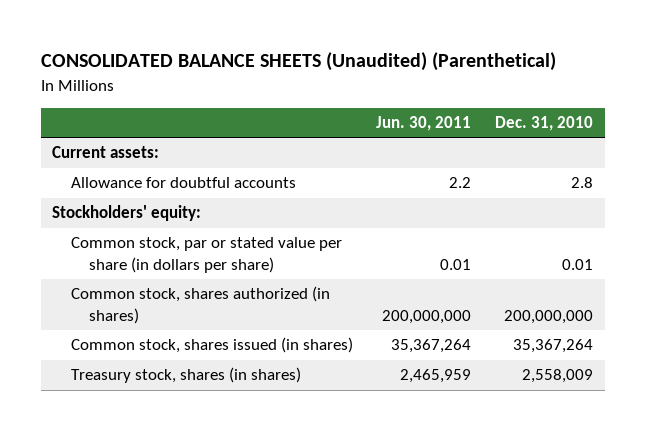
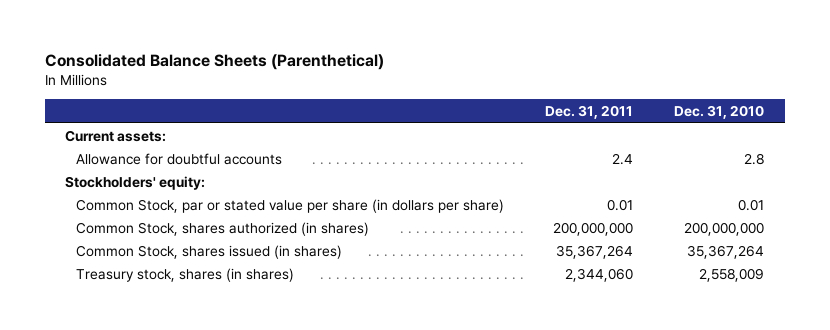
- CONSOLIDATED BALANCE SHEETS (Unaudited) (Parenthetical)
+ Consolidated Balance Sheets (Parenthetical)
- | Jun. 30, 2011 | Dec. 31, 2010
+ | Dec. 31, 2011 | Dec. 31, 2010
- Common stock, par or stated value per share (in dollars per share) | 0.01 | 0.01
- Common stock, shares authorized (in shares) | 200,000,000 | 200,000,000
- Common stock, shares issued (in shares) | 35,367,264 | 35,367,264
+ Common Stock, par or stated value per share (in dollars per share) | 0.01 | 0.01
+ Common Stock, shares authorized (in shares) | 200,000,000 | 200,000,000
+ Common Stock, shares issued (in shares) | 35,367,264 | 35,367,264

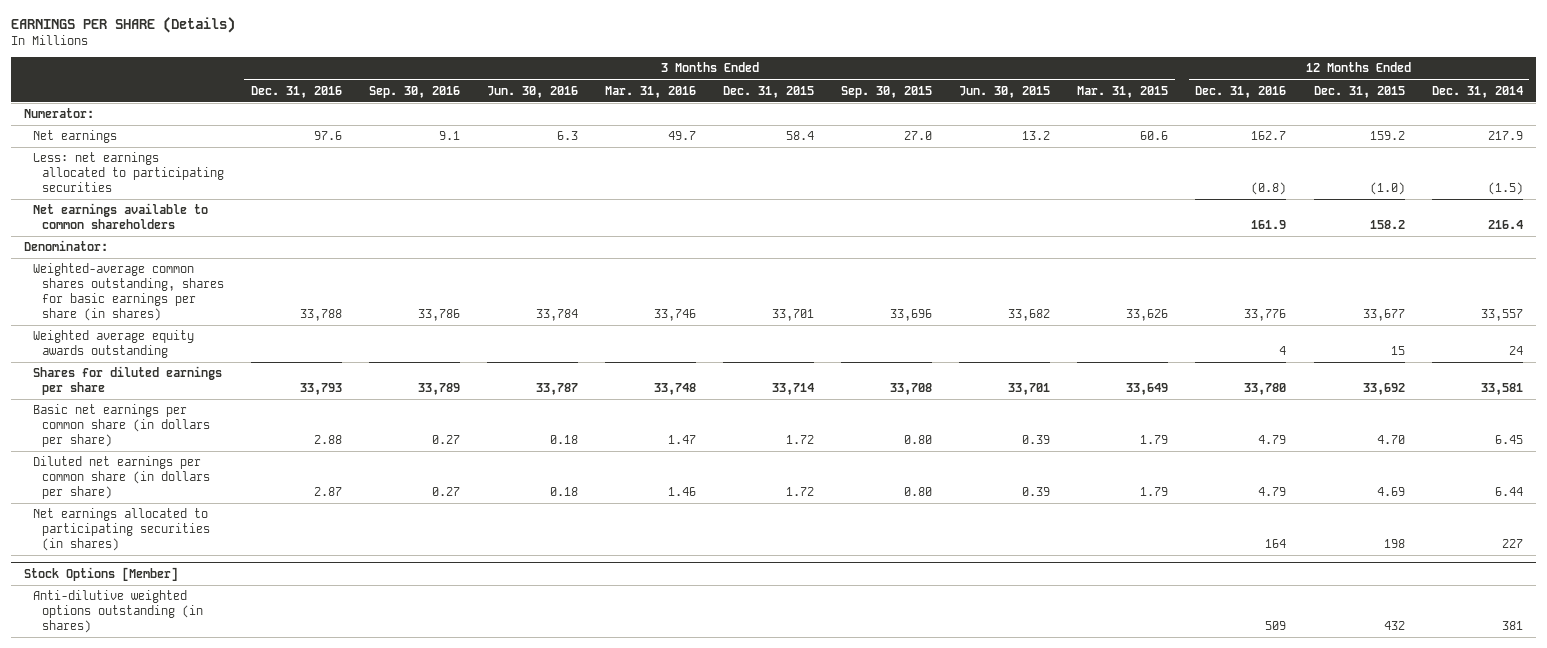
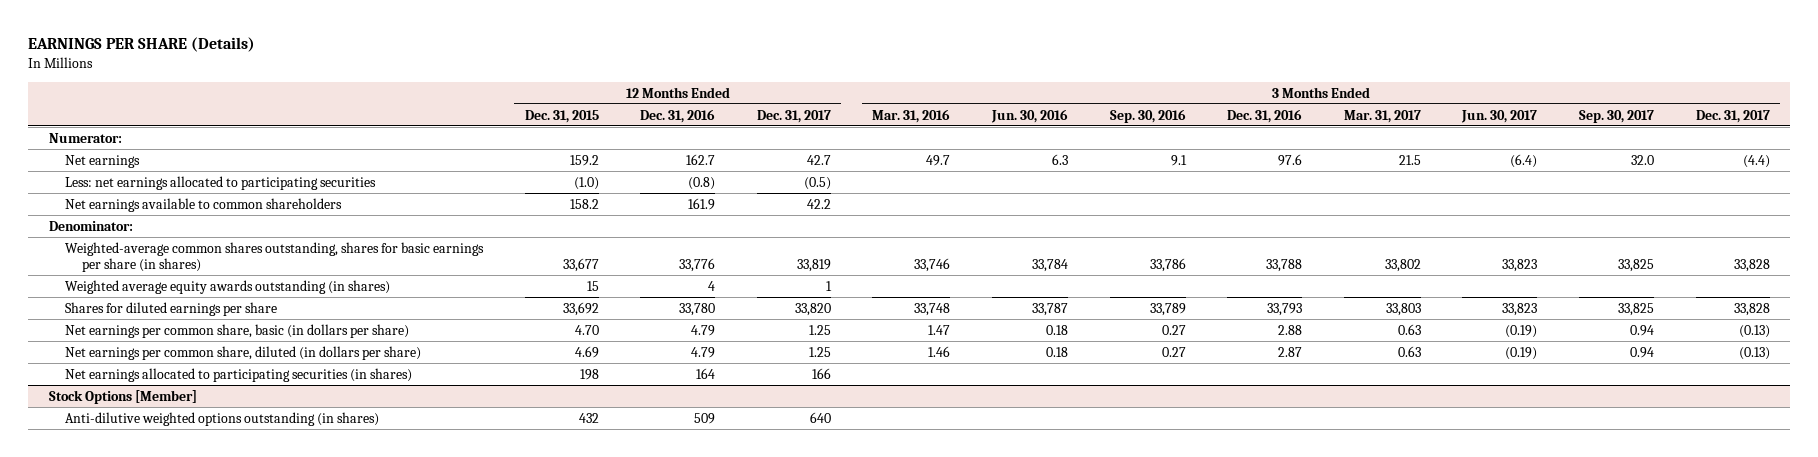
- | 3 Months Ended Dec. 31, 2016 | 3 Months Ended Sep. 30, 2016 | 3 Months Ended Jun. 30, 2016 | 3 Months Ended Mar. 31, 2016 | 3 Months Ended Dec. 31, 2015 | 3 Months Ended Sep. 30, 2015 | 3 Months Ended Jun. 30, 2015 | 3 Months Ended Mar. 31, 2015 | 12 Months Ended Dec. 31, 2016 | 12 Months Ended Dec. 31, 2015 | 12 Months Ended Dec. 31, 2014
+ | 12 Months Ended Dec. 31, 2015 | 12 Months Ended Dec. 31, 2016 | 12 Months Ended Dec. 31, 2017 | 3 Months Ended Mar. 31, 2016 | 3 Months Ended Jun. 30, 2016 | 3 Months Ended Sep. 30, 2016 | 3 Months Ended Dec. 31, 2016 | 3 Months Ended Mar. 31, 2017 | 3 Months Ended Jun. 30, 2017 | 3 Months Ended Sep. 30, 2017 | 3 Months Ended Dec. 31, 2017
- Weighted average equity awards outstanding | | | | | | | | | 4 | 15 | 24
+ Weighted average equity awards outstanding (in shares) | 15 | 4 | 1 | | | | | | | |
- Basic net earnings per common share (in dollars per share) | 2.88 | 0.27 | 0.18 | 1.47 | 1.72 | 0.80 | 0.39 | 1.79 | 4.79 | 4.70 | 6.45
- Diluted net earnings per common share (in dollars per share) | 2.87 | 0.27 | 0.18 | 1.46 | 1.72 | 0.80 | 0.39 | 1.79 | 4.79 | 4.69 | 6.44
+ Net earnings per common share, basic (in dollars per share) | 4.70 | 4.79 | 1.25 | 1.47 | 0.18 | 0.27 | 2.88 | 0.63 | (0.19) | 0.94 | (0.13)
+ Net earnings per common share, diluted (in dollars per share) | 4.69 | 4.79 | 1.25 | 1.46 | 0.18 | 0.27 | 2.87 | 0.63 | (0.19) | 0.94 | (0.13)

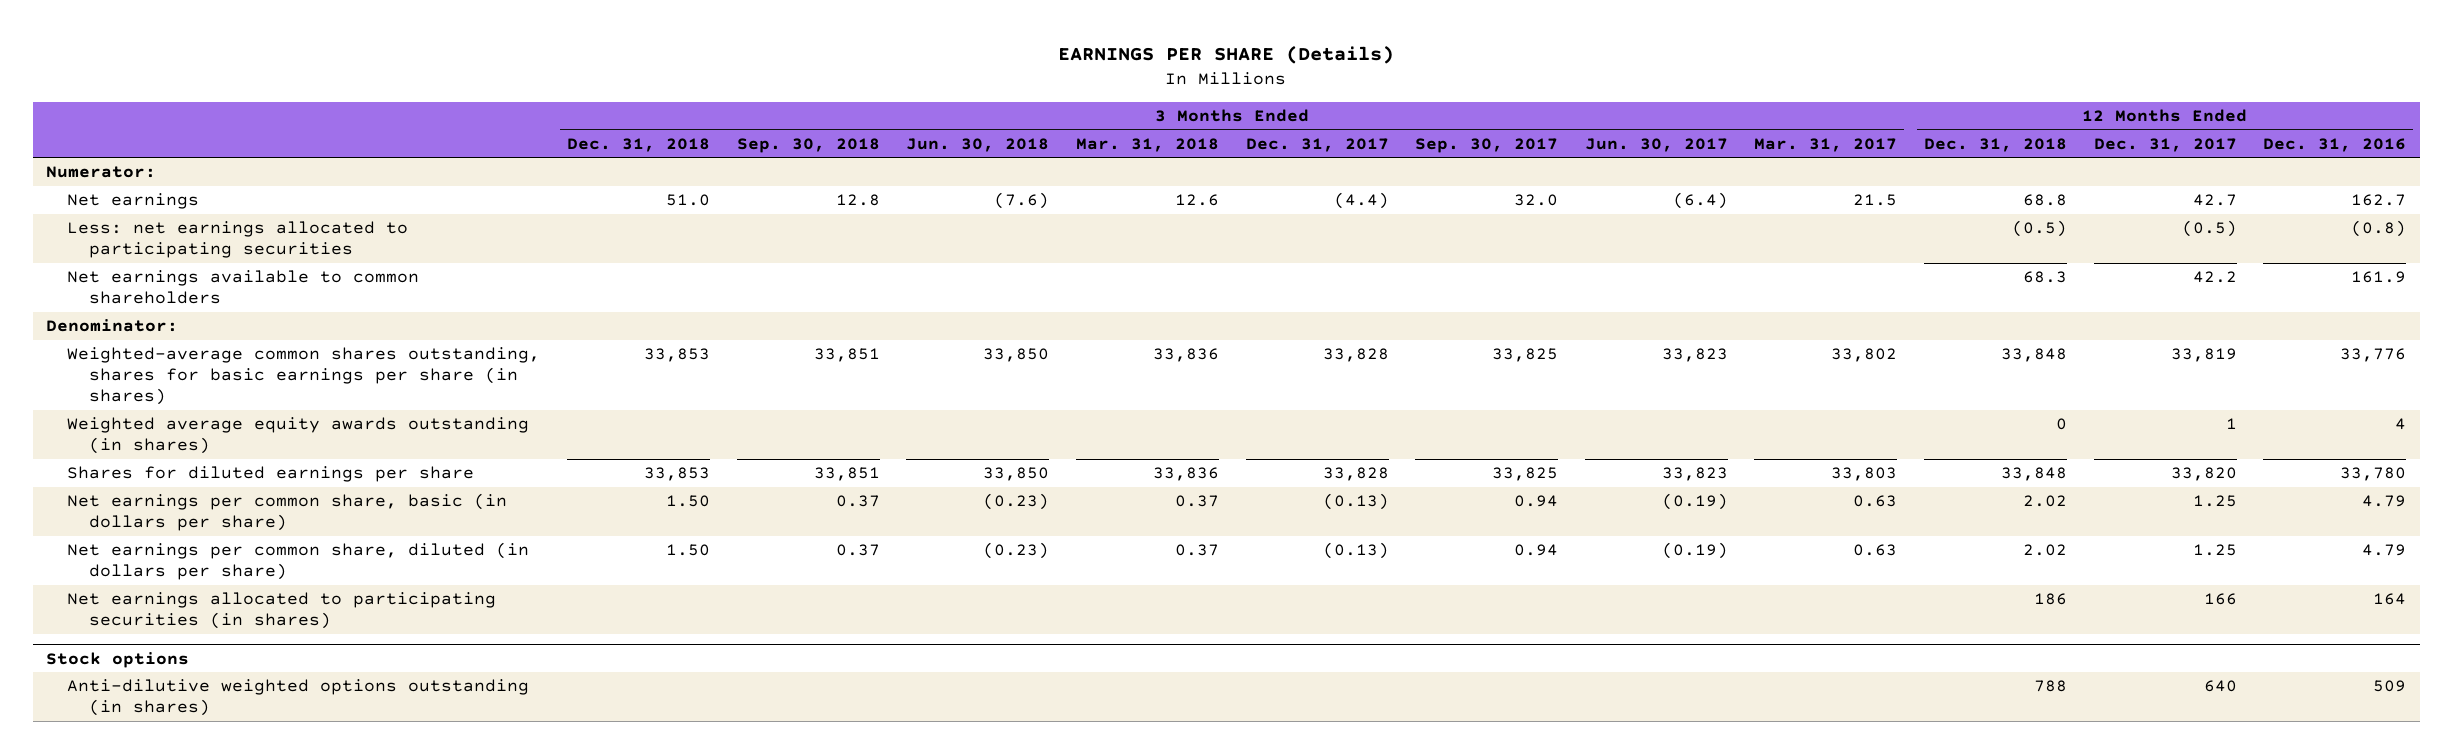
- | 12 Months Ended Dec. 31, 2015 | 12 Months Ended Dec. 31, 2016 | 12 Months Ended Dec. 31, 2017 | 3 Months Ended Mar. 31, 2016 | 3 Months Ended Jun. 30, 2016 | 3 Months Ended Sep. 30, 2016 | 3 Months Ended Dec. 31, 2016 | 3 Months Ended Mar. 31, 2017 | 3 Months Ended Jun. 30, 2017 | 3 Months Ended Sep. 30, 2017 | 3 Months Ended Dec. 31, 2017
+ | 3 Months Ended Dec. 31, 2018 | 3 Months Ended Sep. 30, 2018 | 3 Months Ended Jun. 30, 2018 | 3 Months Ended Mar. 31, 2018 | 3 Months Ended Dec. 31, 2017 | 3 Months Ended Sep. 30, 2017 | 3 Months Ended Jun. 30, 2017 | 3 Months Ended Mar. 31, 2017 | 12 Months Ended Dec. 31, 2018 | 12 Months Ended Dec. 31, 2017 | 12 Months Ended Dec. 31, 2016
- Stock Options [Member]
+ Stock options

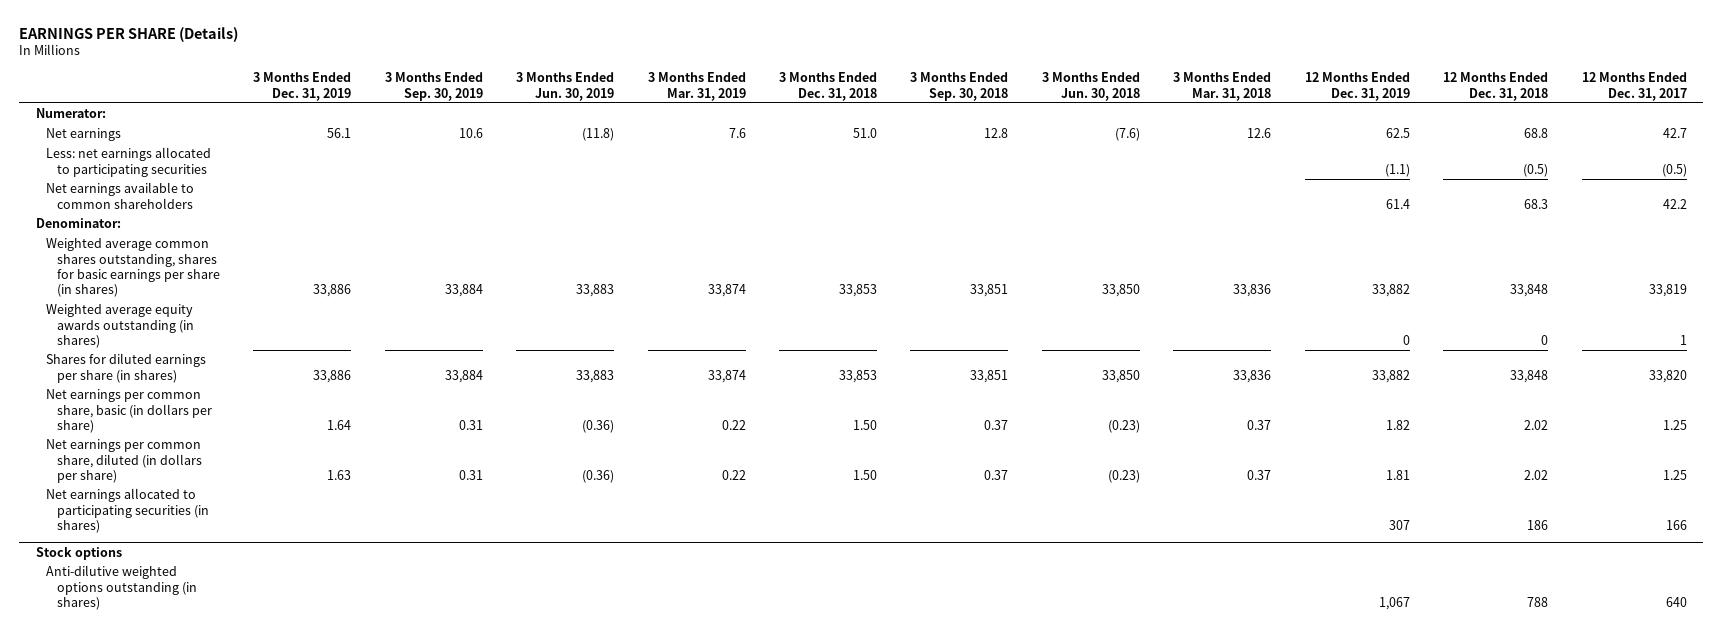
- | 3 Months Ended Dec. 31, 2018 | 3 Months Ended Sep. 30, 2018 | 3 Months Ended Jun. 30, 2018 | 3 Months Ended Mar. 31, 2018 | 3 Months Ended Dec. 31, 2017 | 3 Months Ended Sep. 30, 2017 | 3 Months Ended Jun. 30, 2017 | 3 Months Ended Mar. 31, 2017 | 12 Months Ended Dec. 31, 2018 | 12 Months Ended Dec. 31, 2017 | 12 Months Ended Dec. 31, 2016
+ | 3 Months Ended Dec. 31, 2019 | 3 Months Ended Sep. 30, 2019 | 3 Months Ended Jun. 30, 2019 | 3 Months Ended Mar. 31, 2019 | 3 Months Ended Dec. 31, 2018 | 3 Months Ended Sep. 30, 2018 | 3 Months Ended Jun. 30, 2018 | 3 Months Ended Mar. 31, 2018 | 12 Months Ended Dec. 31, 2019 | 12 Months Ended Dec. 31, 2018 | 12 Months Ended Dec. 31, 2017
- Weighted-average common shares outstanding, shares for basic earnings per share (in shares) | 33,853 | 33,851 | 33,850 | 33,836 | 33,828 | 33,825 | 33,823 | 33,802 | 33,848 | 33,819 | 33,776
+ Weighted average common shares outstanding, shares for basic earnings per share (in shares) | 33,886 | 33,884 | 33,883 | 33,874 | 33,853 | 33,851 | 33,850 | 33,836 | 33,882 | 33,848 | 33,819
- Shares for diluted earnings per share | 33,853 | 33,851 | 33,850 | 33,836 | 33,828 | 33,825 | 33,823 | 33,803 | 33,848 | 33,820 | 33,780
+ Shares for diluted earnings per share (in shares) | 33,886 | 33,884 | 33,883 | 33,874 | 33,853 | 33,851 | 33,850 | 33,836 | 33,882 | 33,848 | 33,820

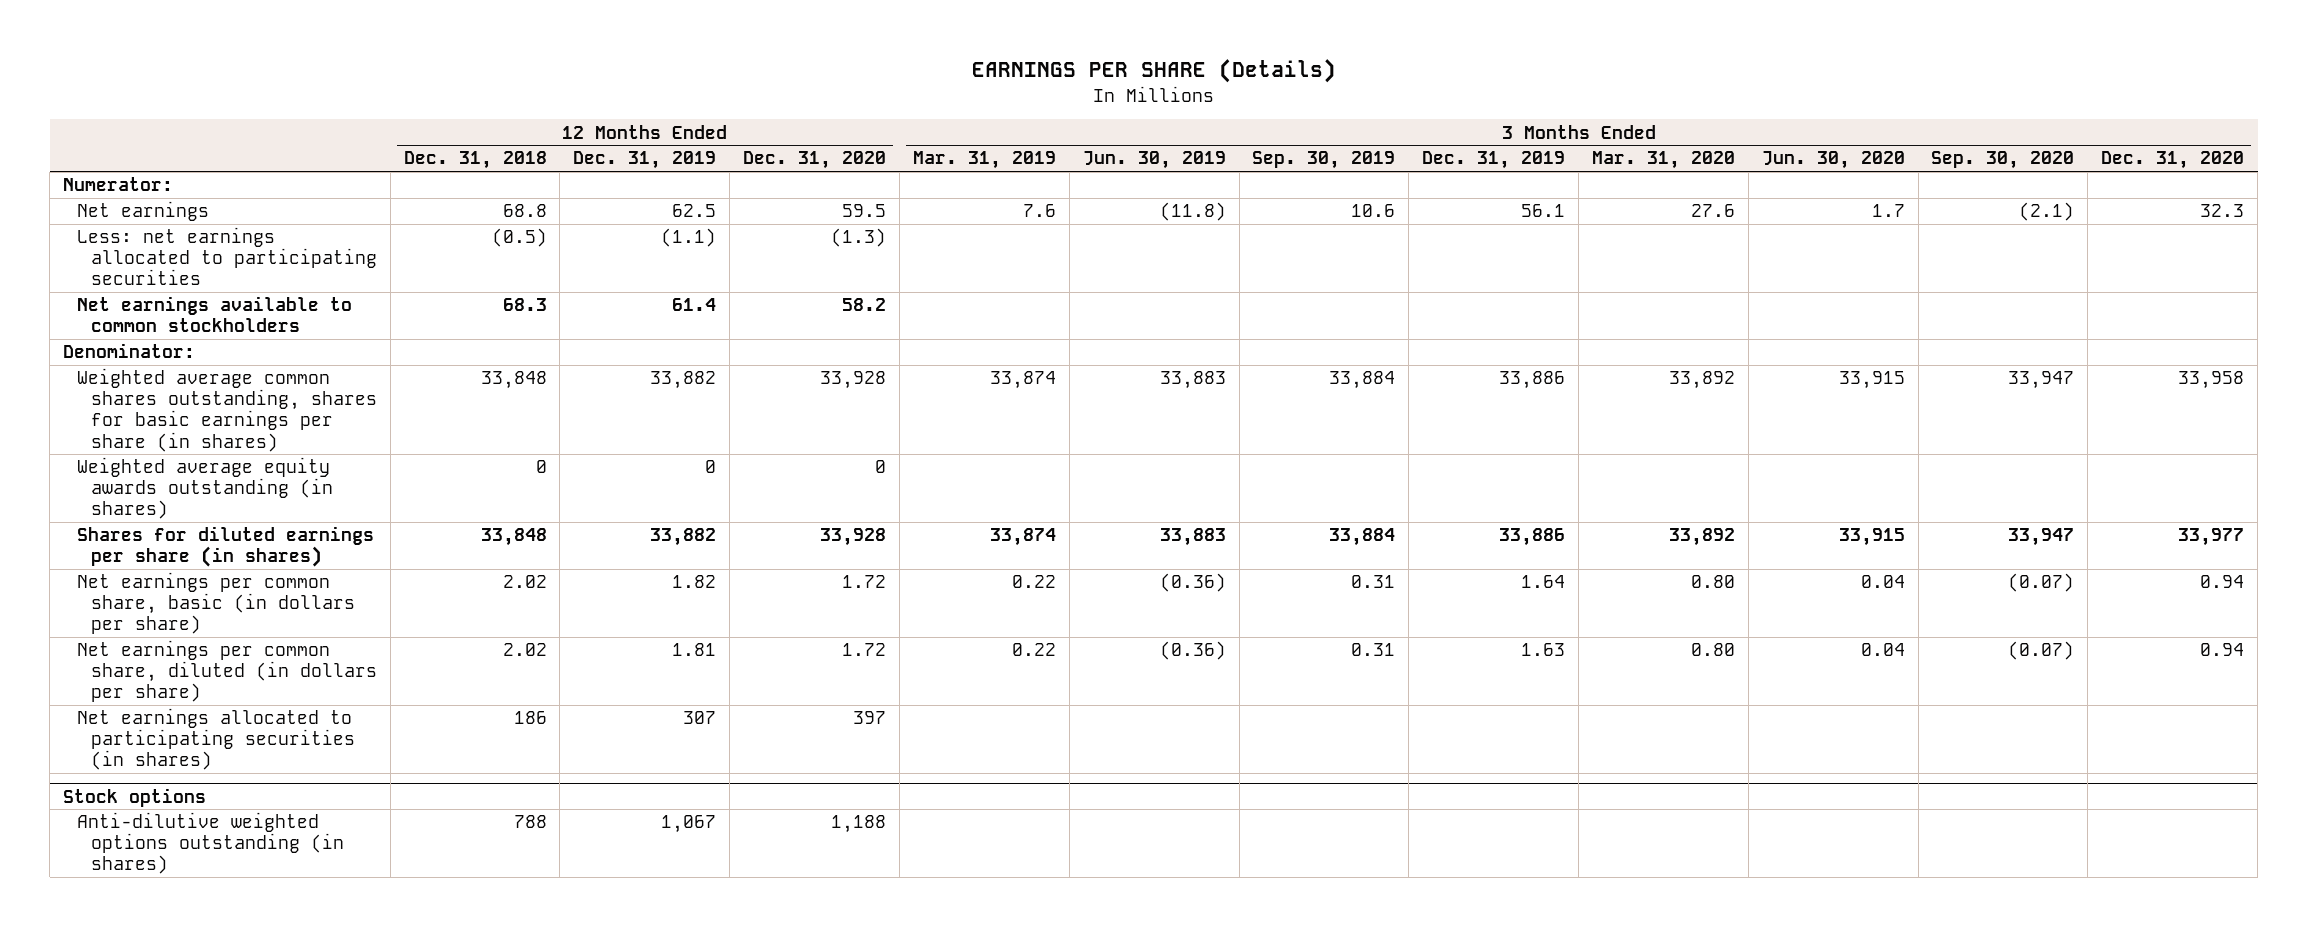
- | 3 Months Ended Dec. 31, 2019 | 3 Months Ended Sep. 30, 2019 | 3 Months Ended Jun. 30, 2019 | 3 Months Ended Mar. 31, 2019 | 3 Months Ended Dec. 31, 2018 | 3 Months Ended Sep. 30, 2018 | 3 Months Ended Jun. 30, 2018 | 3 Months Ended Mar. 31, 2018 | 12 Months Ended Dec. 31, 2019 | 12 Months Ended Dec. 31, 2018 | 12 Months Ended Dec. 31, 2017
+ | 12 Months Ended Dec. 31, 2018 | 12 Months Ended Dec. 31, 2019 | 12 Months Ended Dec. 31, 2020 | 3 Months Ended Mar. 31, 2019 | 3 Months Ended Jun. 30, 2019 | 3 Months Ended Sep. 30, 2019 | 3 Months Ended Dec. 31, 2019 | 3 Months Ended Mar. 31, 2020 | 3 Months Ended Jun. 30, 2020 | 3 Months Ended Sep. 30, 2020 | 3 Months Ended Dec. 31, 2020
- Net earnings available to common shareholders | | | | | | | | | 61.4 | 68.3 | 42.2
+ Net earnings available to common stockholders | 68.3 | 61.4 | 58.2 | | | | | | | |

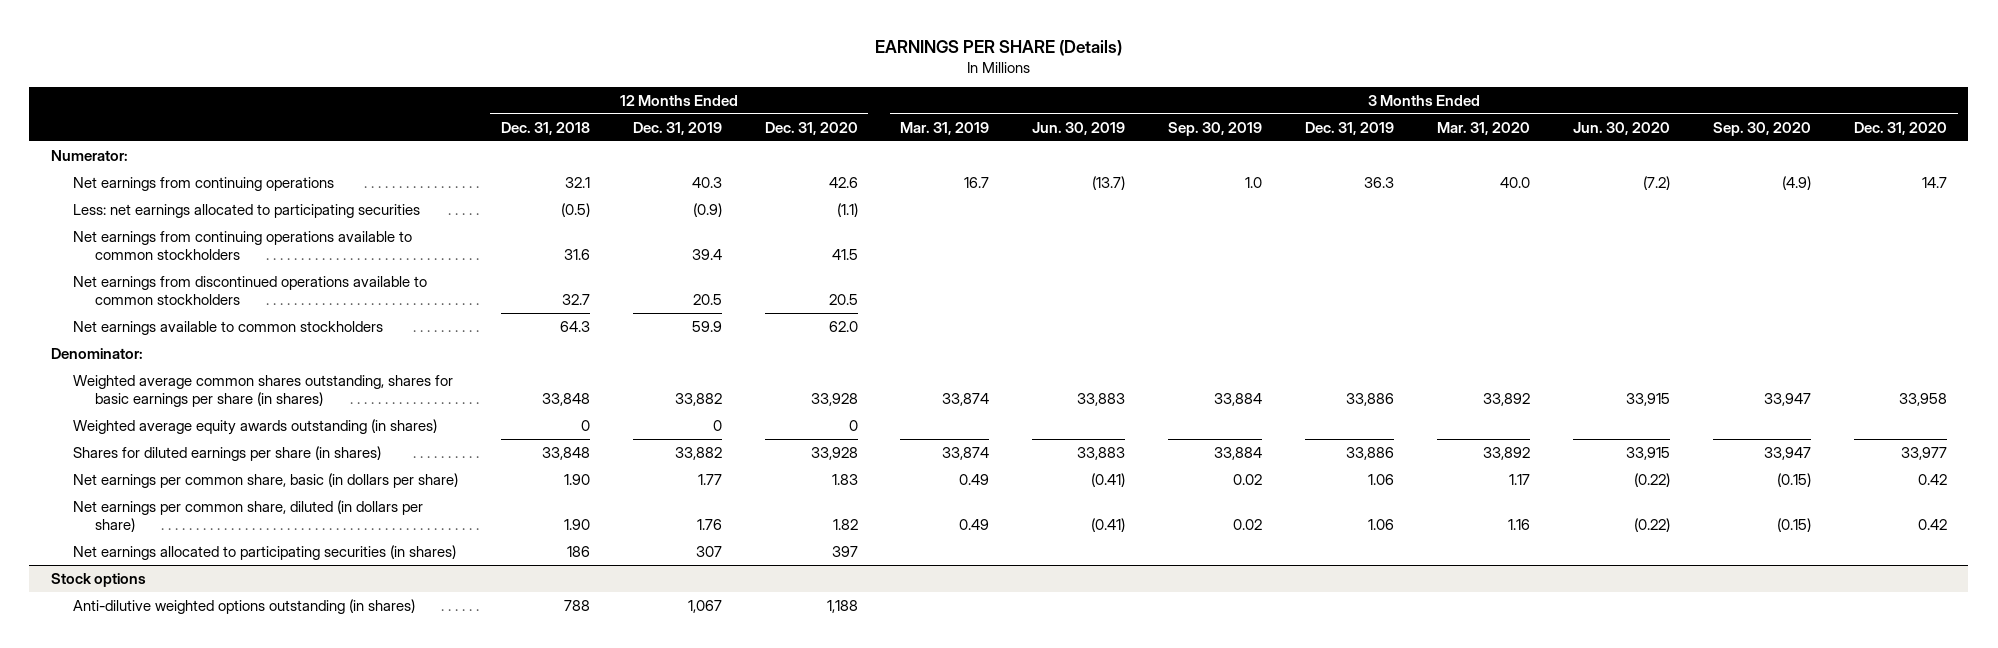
- Net earnings | 68.8 | 62.5 | 59.5 | 7.6 | (11.8) | 10.6 | 56.1 | 27.6 | 1.7 | (2.1) | 32.3
- Less: net earnings allocated to participating securities | (0.5) | (1.1) | (1.3) | | | | | | | |
- Net earnings available to common stockholders | 68.3 | 61.4 | 58.2 | | | | | | | |
+ Net earnings from continuing operations | 32.1 | 40.3 | 42.6 | 16.7 | (13.7) | 1.0 | 36.3 | 40.0 | (7.2) | (4.9) | 14.7
+ Less: net earnings allocated to participating securities | (0.5) | (0.9) | (1.1) | | | | | | | |
+ Net earnings from continuing operations available to common stockholders | 31.6 | 39.4 | 41.5 | | | | | | | |
+ Net earnings from discontinued operations available to common stockholders | 32.7 | 20.5 | 20.5 | | | | | | | |
+ Net earnings available to common stockholders | 64.3 | 59.9 | 62.0 | | | | | | | |
- Net earnings per common share, basic (in dollars per share) | 2.02 | 1.82 | 1.72 | 0.22 | (0.36) | 0.31 | 1.64 | 0.80 | 0.04 | (0.07) | 0.94
- Net earnings per common share, diluted (in dollars per share) | 2.02 | 1.81 | 1.72 | 0.22 | (0.36) | 0.31 | 1.63 | 0.80 | 0.04 | (0.07) | 0.94
+ Net earnings per common share, basic (in dollars per share) | 1.90 | 1.77 | 1.83 | 0.49 | (0.41) | 0.02 | 1.06 | 1.17 | (0.22) | (0.15) | 0.42
+ Net earnings per common share, diluted (in dollars per share) | 1.90 | 1.76 | 1.82 | 0.49 | (0.41) | 0.02 | 1.06 | 1.16 | (0.22) | (0.15) | 0.42

